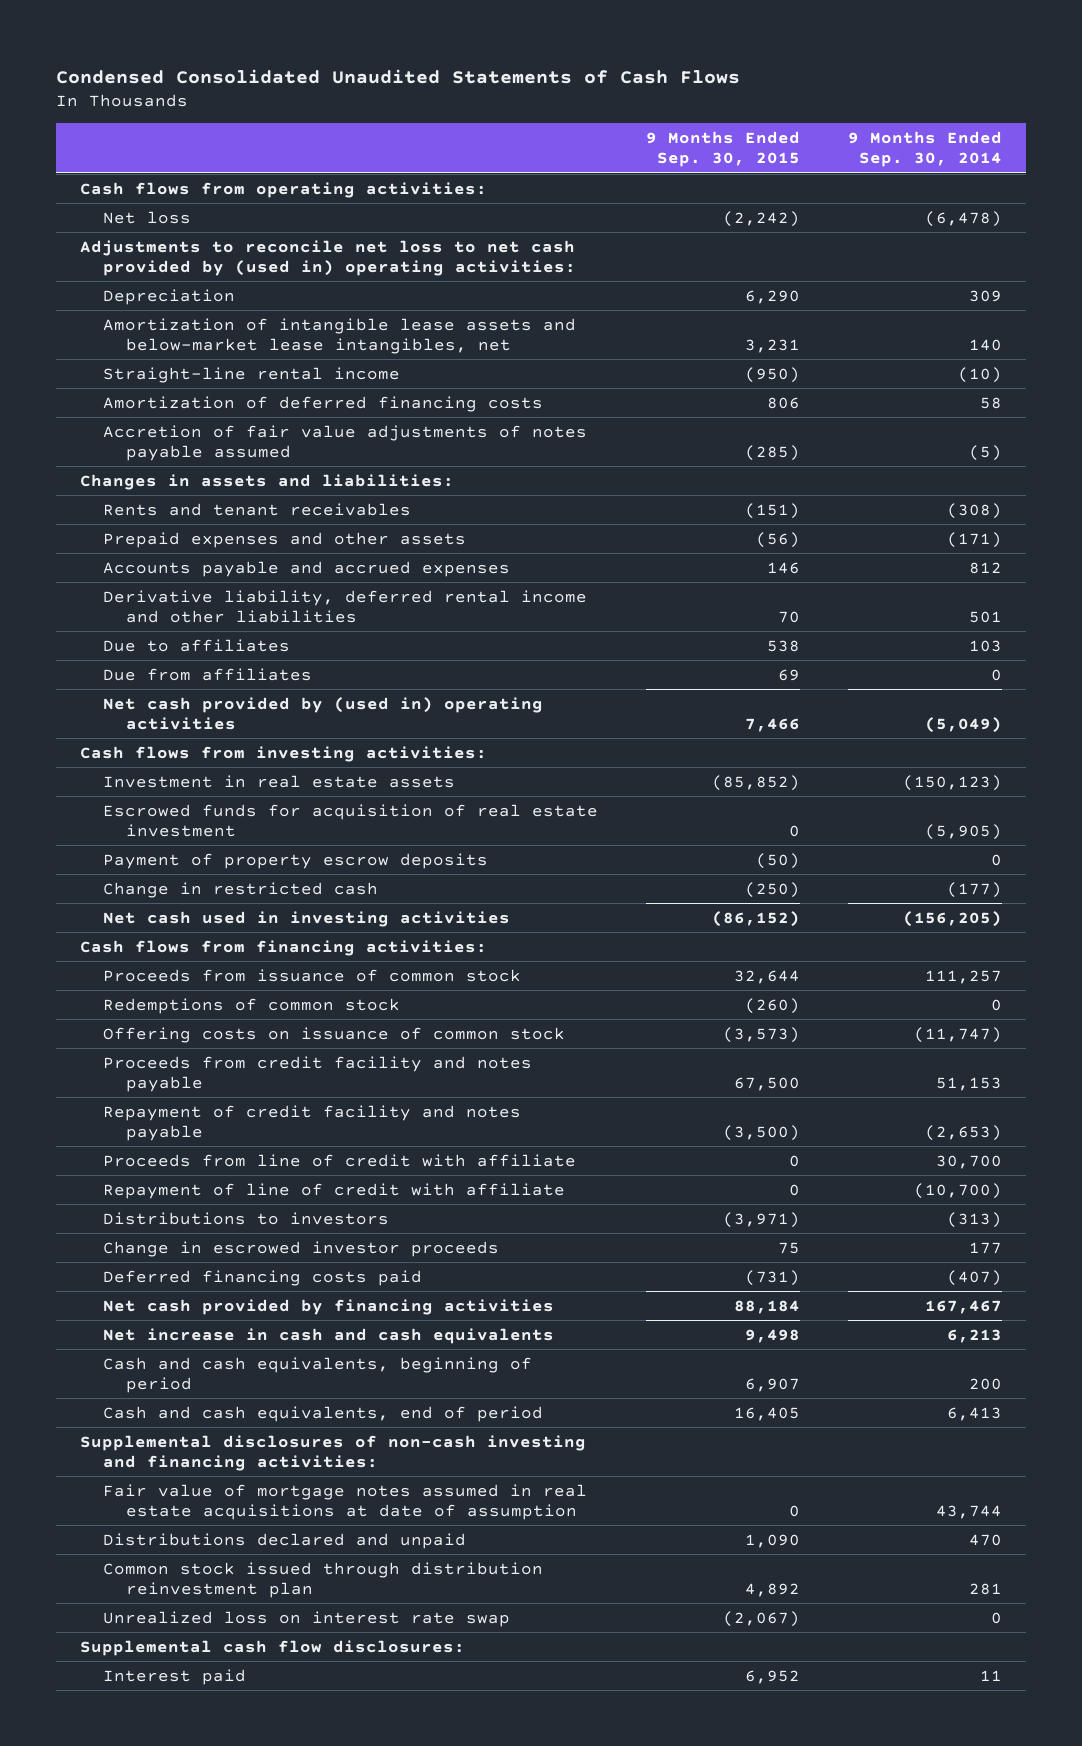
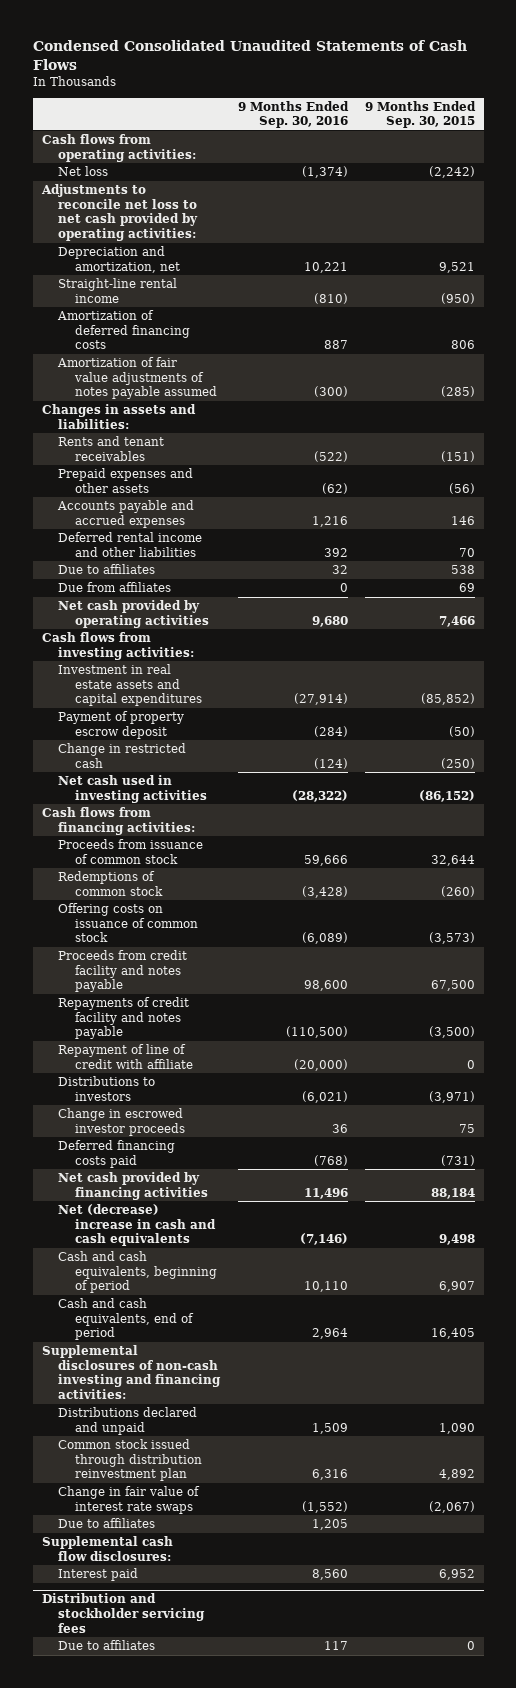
- | 9 Months Ended Sep. 30, 2015 | 9 Months Ended Sep. 30, 2014
+ | 9 Months Ended Sep. 30, 2016 | 9 Months Ended Sep. 30, 2015
- Adjustments to reconcile net loss to net cash provided by (used in) operating activities:
- Depreciation | 6,290 | 309
- Amortization of intangible lease assets and below-market lease intangibles, net | 3,231 | 140
+ Adjustments to reconcile net loss to net cash provided by operating activities:
+ Depreciation and amortization, net | 10,221 | 9,521
- Accretion of fair value adjustments of notes payable assumed | (285) | (5)
+ Amortization of fair value adjustments of notes payable assumed | (300) | (285)
- Derivative liability, deferred rental income and other liabilities | 70 | 501
+ Deferred rental income and other liabilities | 392 | 70
- Net cash provided by (used in) operating activities | 7,466 | (5,049)
+ Net cash provided by operating activities | 9,680 | 7,466
- Investment in real estate assets | (85,852) | (150,123)
- Escrowed funds for acquisition of real estate investment | 0 | (5,905)
- Payment of property escrow deposits | (50) | 0
+ Investment in real estate assets and capital expenditures | (27,914) | (85,852)
+ Payment of property escrow deposit | (284) | (50)
- Repayment of credit facility and notes payable | (3,500) | (2,653)
- Proceeds from line of credit with affiliate | 0 | 30,700
+ Repayments of credit facility and notes payable | (110,500) | (3,500)
- Net increase in cash and cash equivalents | 9,498 | 6,213
+ Net (decrease) increase in cash and cash equivalents | (7,146) | 9,498
- Fair value of mortgage notes assumed in real estate acquisitions at date of assumption | 0 | 43,744
- Unrealized loss on interest rate swap | (2,067) | 0
+ Change in fair value of interest rate swaps | (1,552) | (2,067)
+ Due to affiliates | 1,205 |
+ Distribution and stockholder servicing fees
+ Due to affiliates | 117 | 0

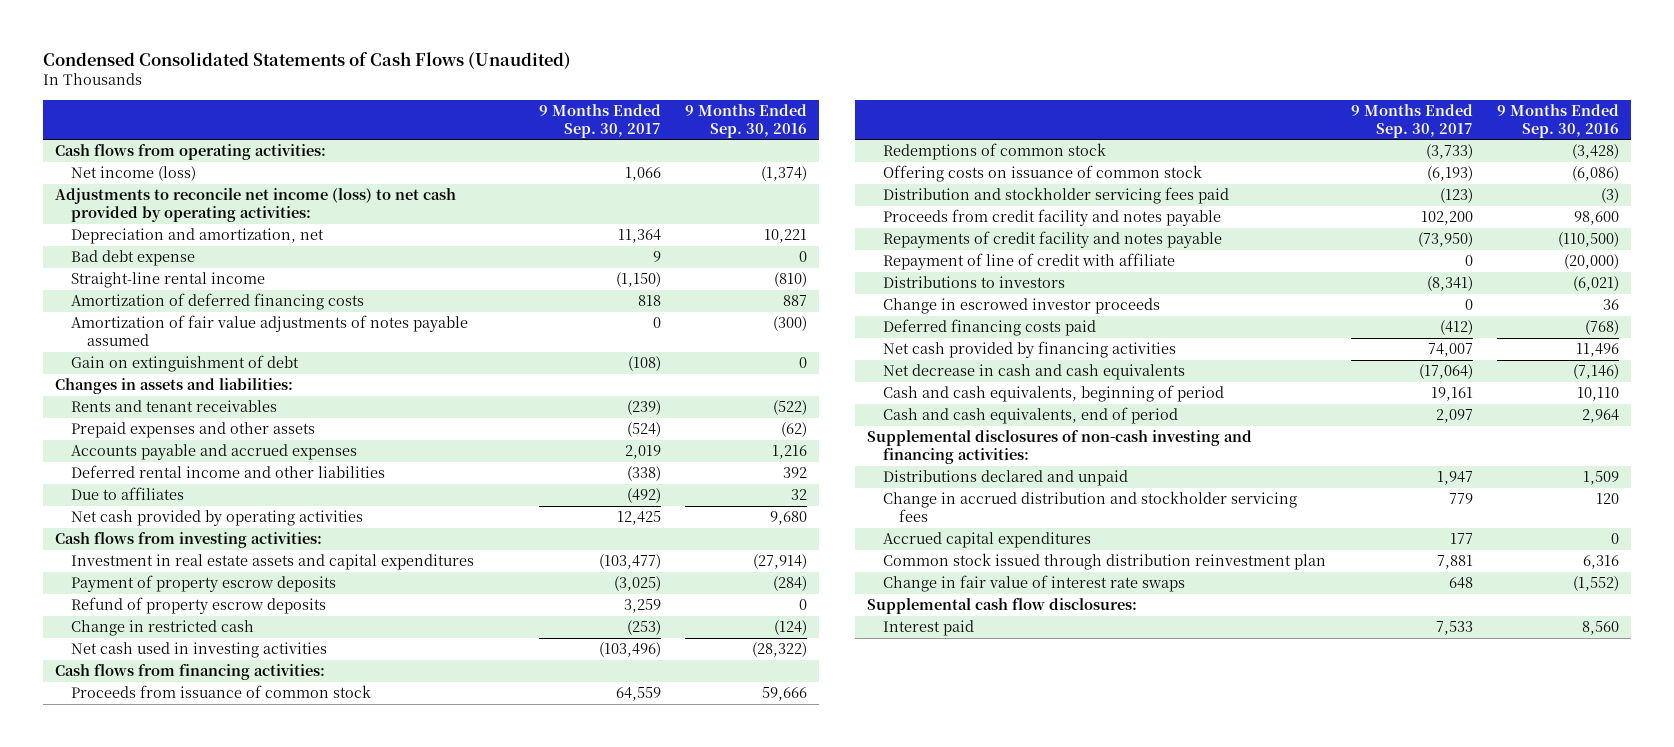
- Condensed Consolidated Unaudited Statements of Cash Flows
+ Condensed Consolidated Statements of Cash Flows (Unaudited)
- | 9 Months Ended Sep. 30, 2016 | 9 Months Ended Sep. 30, 2015
+ | 9 Months Ended Sep. 30, 2017 | 9 Months Ended Sep. 30, 2016
- Net loss | (1,374) | (2,242)
- Adjustments to reconcile net loss to net cash provided by operating activities:
+ Net income (loss) | 1,066 | (1,374)
+ Adjustments to reconcile net income (loss) to net cash provided by operating activities:
+ Bad debt expense | 9 | 0
+ Gain on extinguishment of debt | (108) | 0
- Due from affiliates | 0 | 69
- Payment of property escrow deposit | (284) | (50)
+ Payment of property escrow deposits | (3,025) | (284)
+ Refund of property escrow deposits | 3,259 | 0
- Offering costs on issuance of common stock | (6,089) | (3,573)
+ Offering costs on issuance of common stock | (6,193) | (6,086)
+ Distribution and stockholder servicing fees paid | (123) | (3)
- Net (decrease) increase in cash and cash equivalents | (7,146) | 9,498
+ Net decrease in cash and cash equivalents | (17,064) | (7,146)
+ Change in accrued distribution and stockholder servicing fees | 779 | 120
+ Accrued capital expenditures | 177 | 0
- Due to affiliates | 1,205 |
- Distribution and stockholder servicing fees
- Due to affiliates | 117 | 0

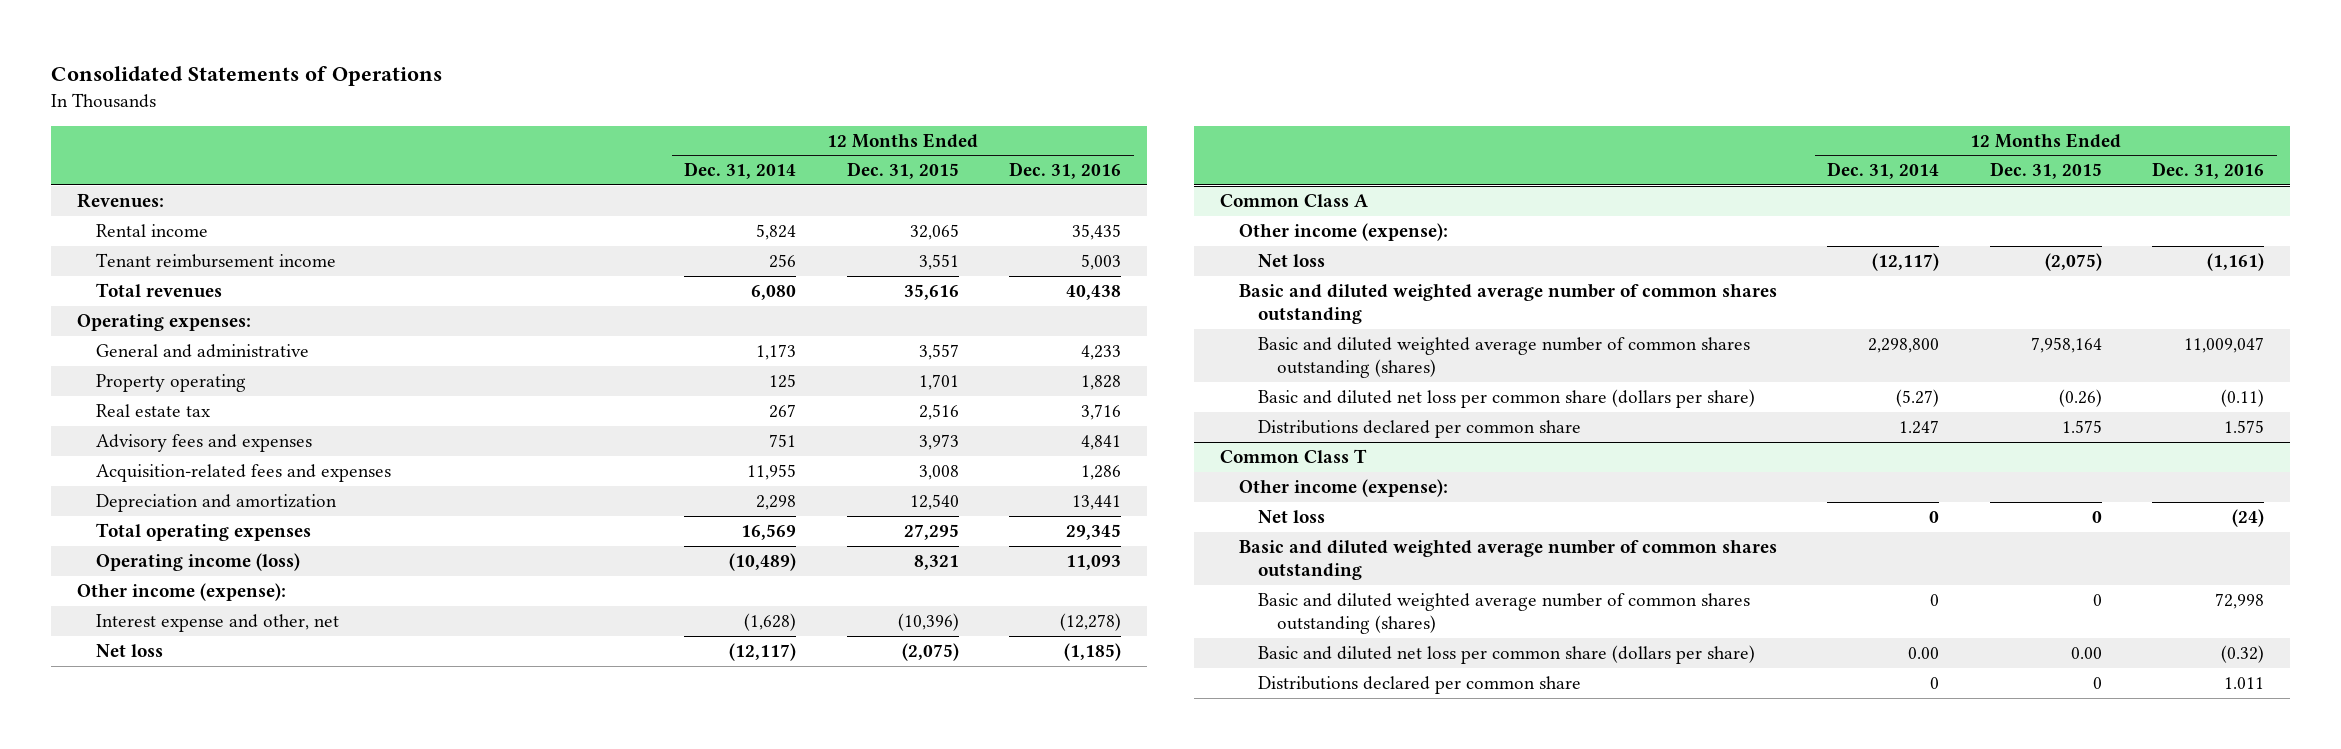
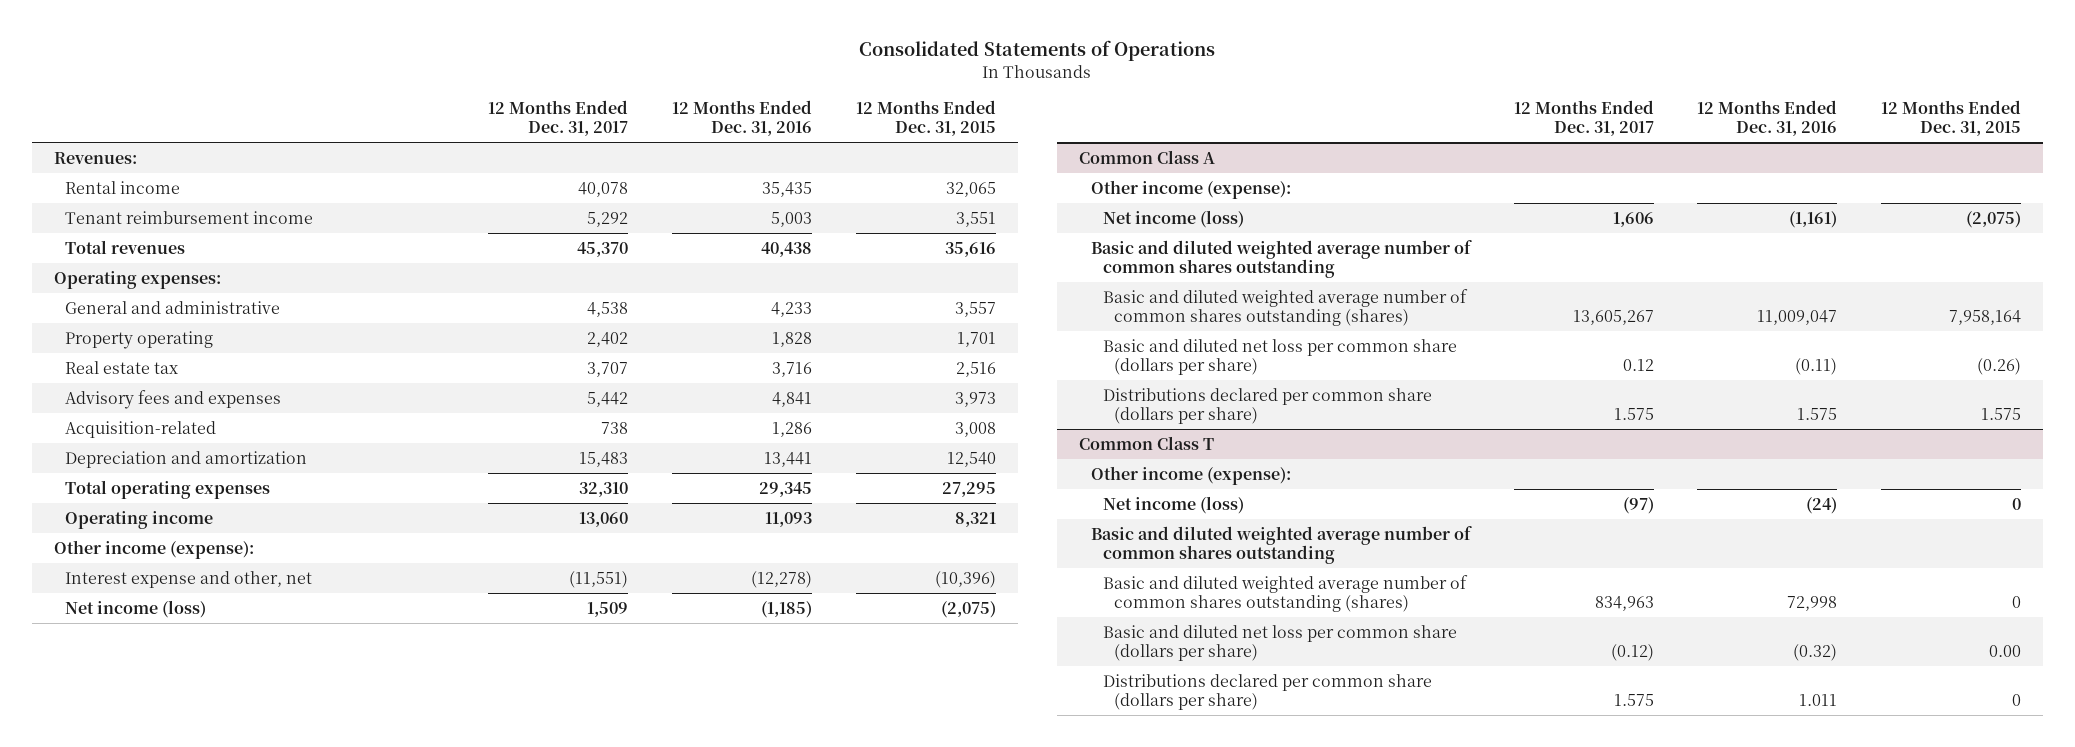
- | 12 Months Ended Dec. 31, 2014 | 12 Months Ended Dec. 31, 2015 | 12 Months Ended Dec. 31, 2016
+ | 12 Months Ended Dec. 31, 2017 | 12 Months Ended Dec. 31, 2016 | 12 Months Ended Dec. 31, 2015
- Acquisition-related fees and expenses | 11,955 | 3,008 | 1,286
+ Acquisition-related | 738 | 1,286 | 3,008
- Operating income (loss) | (10,489) | 8,321 | 11,093
+ Operating income | 13,060 | 11,093 | 8,321
- Net loss | (12,117) | (2,075) | (1,185)
+ Net income (loss) | 1,509 | (1,185) | (2,075)
@ Common Class A
- Net loss | (12,117) | (2,075) | (1,161)
+ Net income (loss) | 1,606 | (1,161) | (2,075)
- Distributions declared per common share | 1.247 | 1.575 | 1.575
+ Distributions declared per common share (dollars per share) | 1.575 | 1.575 | 1.575
@ Common Class T
- Net loss | 0 | 0 | (24)
+ Net income (loss) | (97) | (24) | 0
- Distributions declared per common share | 0 | 0 | 1.011
+ Distributions declared per common share (dollars per share) | 1.575 | 1.011 | 0

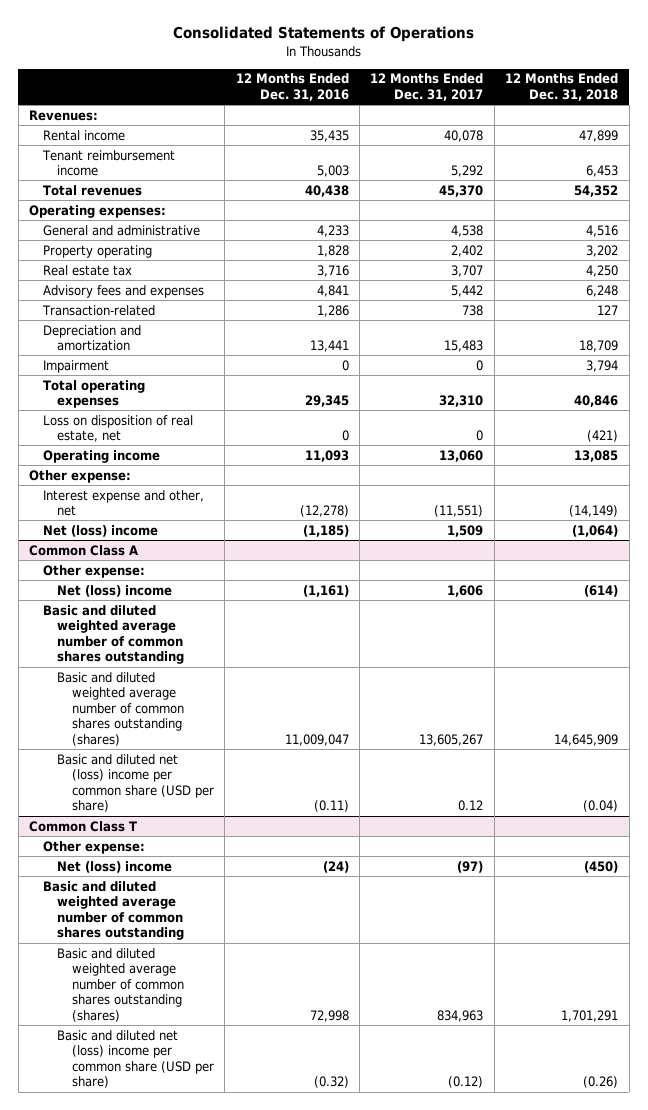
- | 12 Months Ended Dec. 31, 2017 | 12 Months Ended Dec. 31, 2016 | 12 Months Ended Dec. 31, 2015
+ | 12 Months Ended Dec. 31, 2016 | 12 Months Ended Dec. 31, 2017 | 12 Months Ended Dec. 31, 2018
- Acquisition-related | 738 | 1,286 | 3,008
+ Transaction-related | 1,286 | 738 | 127
+ Impairment | 0 | 0 | 3,794
+ Loss on disposition of real estate, net | 0 | 0 | (421)
- Other income (expense):
+ Other expense:
- Net income (loss) | 1,509 | (1,185) | (2,075)
+ Net (loss) income | (1,185) | 1,509 | (1,064)
@ Common Class A
- Other income (expense):
- Net income (loss) | 1,606 | (1,161) | (2,075)
+ Other expense:
+ Net (loss) income | (1,161) | 1,606 | (614)
- Basic and diluted net loss per common share (dollars per share) | 0.12 | (0.11) | (0.26)
- Distributions declared per common share (dollars per share) | 1.575 | 1.575 | 1.575
+ Basic and diluted net (loss) income per common share (USD per share) | (0.11) | 0.12 | (0.04)
@ Common Class T
- Other income (expense):
- Net income (loss) | (97) | (24) | 0
+ Other expense:
+ Net (loss) income | (24) | (97) | (450)
- Basic and diluted net loss per common share (dollars per share) | (0.12) | (0.32) | 0.00
- Distributions declared per common share (dollars per share) | 1.575 | 1.011 | 0
+ Basic and diluted net (loss) income per common share (USD per share) | (0.32) | (0.12) | (0.26)

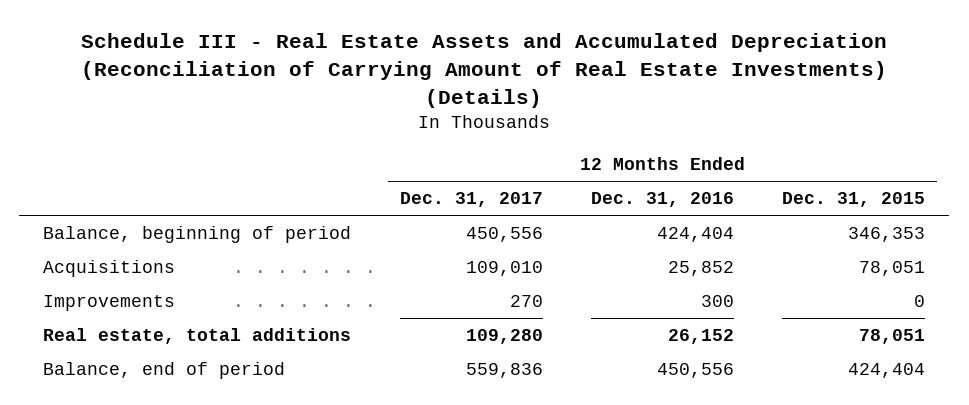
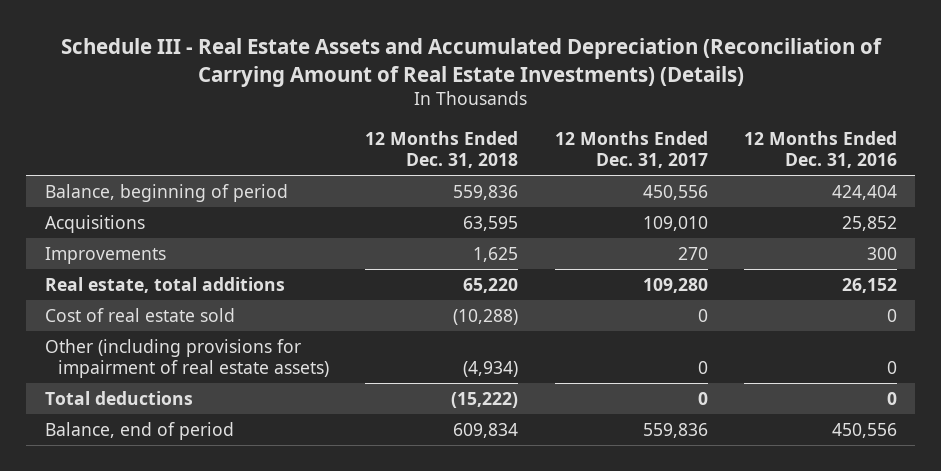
- | 12 Months Ended Dec. 31, 2017 | 12 Months Ended Dec. 31, 2016 | 12 Months Ended Dec. 31, 2015
+ | 12 Months Ended Dec. 31, 2018 | 12 Months Ended Dec. 31, 2017 | 12 Months Ended Dec. 31, 2016
+ Cost of real estate sold | (10,288) | 0 | 0
+ Other (including provisions for impairment of real estate assets) | (4,934) | 0 | 0
+ Total deductions | (15,222) | 0 | 0

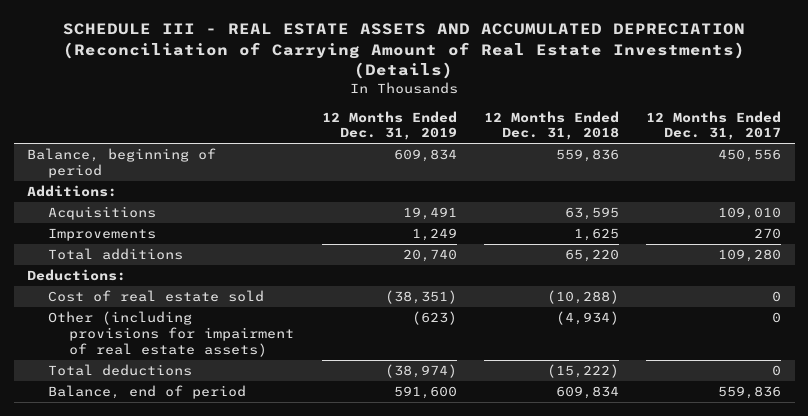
- Schedule III - Real Estate Assets and Accumulated Depreciation (Reconciliation of Carrying Amount of Real Estate Investments) (Details)
+ SCHEDULE III - REAL ESTATE ASSETS AND ACCUMULATED DEPRECIATION (Reconciliation of Carrying Amount of Real Estate Investments) (Details)
- | 12 Months Ended Dec. 31, 2018 | 12 Months Ended Dec. 31, 2017 | 12 Months Ended Dec. 31, 2016
+ | 12 Months Ended Dec. 31, 2019 | 12 Months Ended Dec. 31, 2018 | 12 Months Ended Dec. 31, 2017
+ Additions:
- Real estate, total additions | 65,220 | 109,280 | 26,152
+ Total additions | 20,740 | 65,220 | 109,280
+ Deductions:

